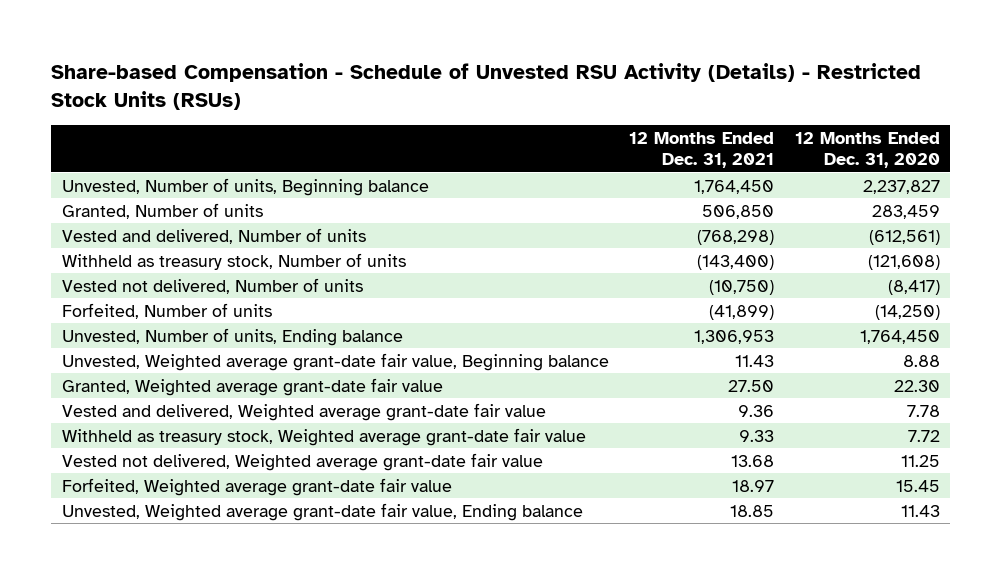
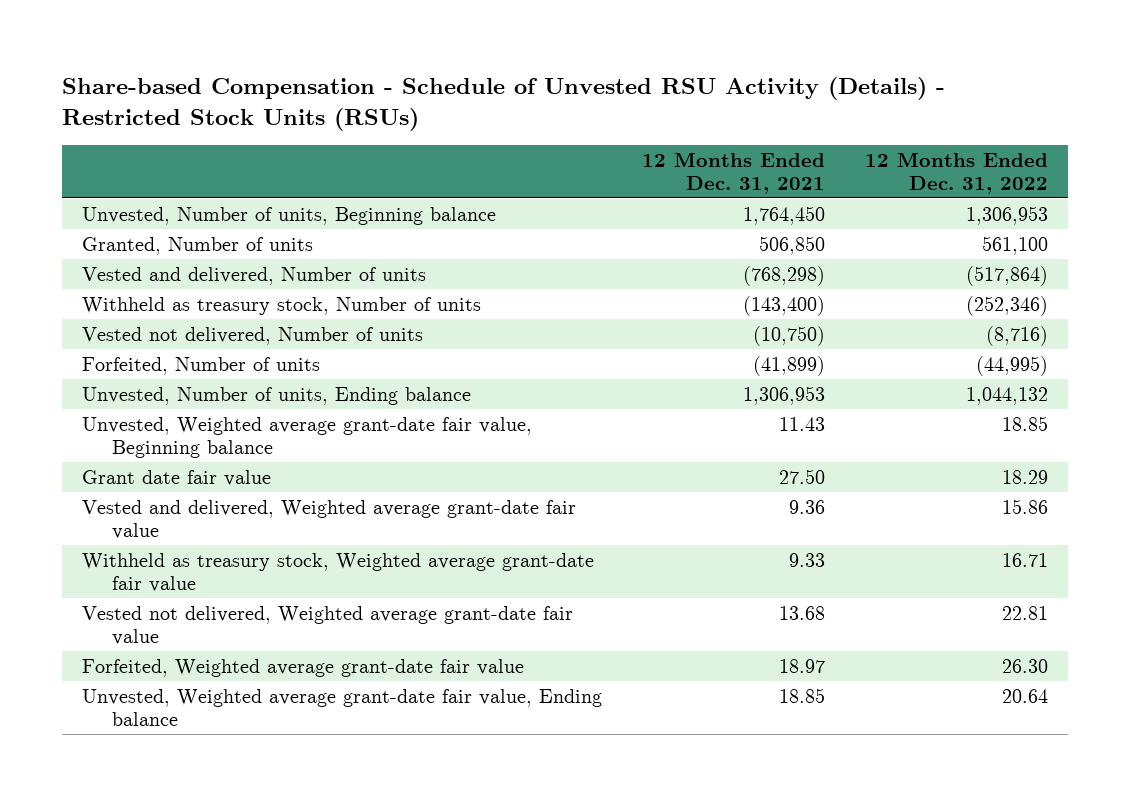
- | 12 Months Ended Dec. 31, 2021 | 12 Months Ended Dec. 31, 2020
+ | 12 Months Ended Dec. 31, 2021 | 12 Months Ended Dec. 31, 2022
- Granted, Weighted average grant-date fair value | 27.50 | 22.30
+ Grant date fair value | 27.50 | 18.29

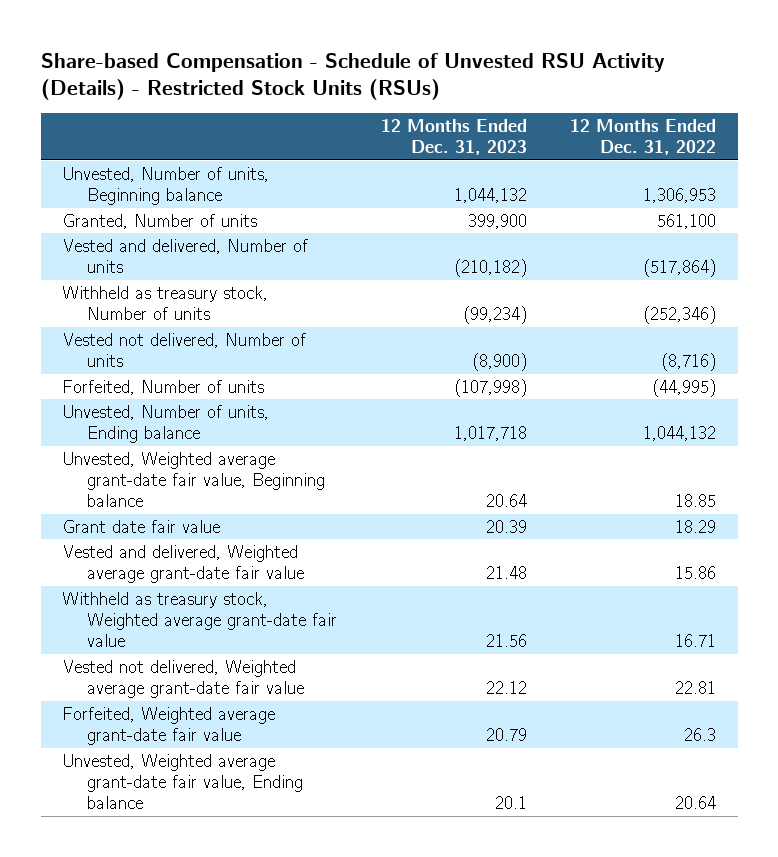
- | 12 Months Ended Dec. 31, 2021 | 12 Months Ended Dec. 31, 2022
+ | 12 Months Ended Dec. 31, 2023 | 12 Months Ended Dec. 31, 2022
- Forfeited, Weighted average grant-date fair value | 18.97 | 26.30
+ Forfeited, Weighted average grant-date fair value | 20.79 | 26.3

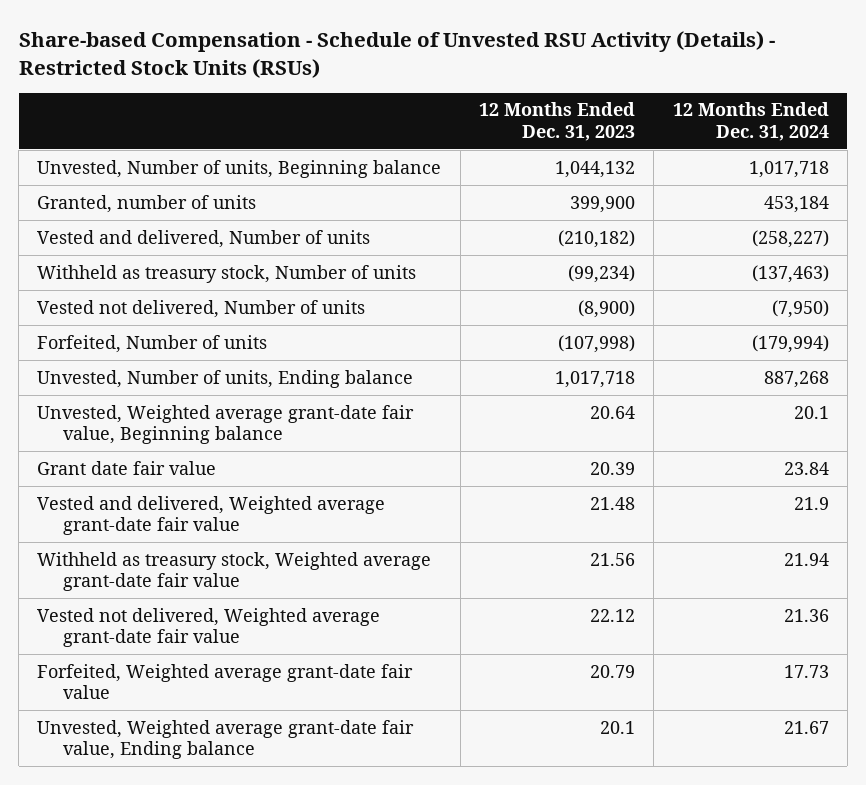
- | 12 Months Ended Dec. 31, 2023 | 12 Months Ended Dec. 31, 2022
+ | 12 Months Ended Dec. 31, 2023 | 12 Months Ended Dec. 31, 2024
- Granted, Number of units | 399,900 | 561,100
+ Granted, number of units | 399,900 | 453,184

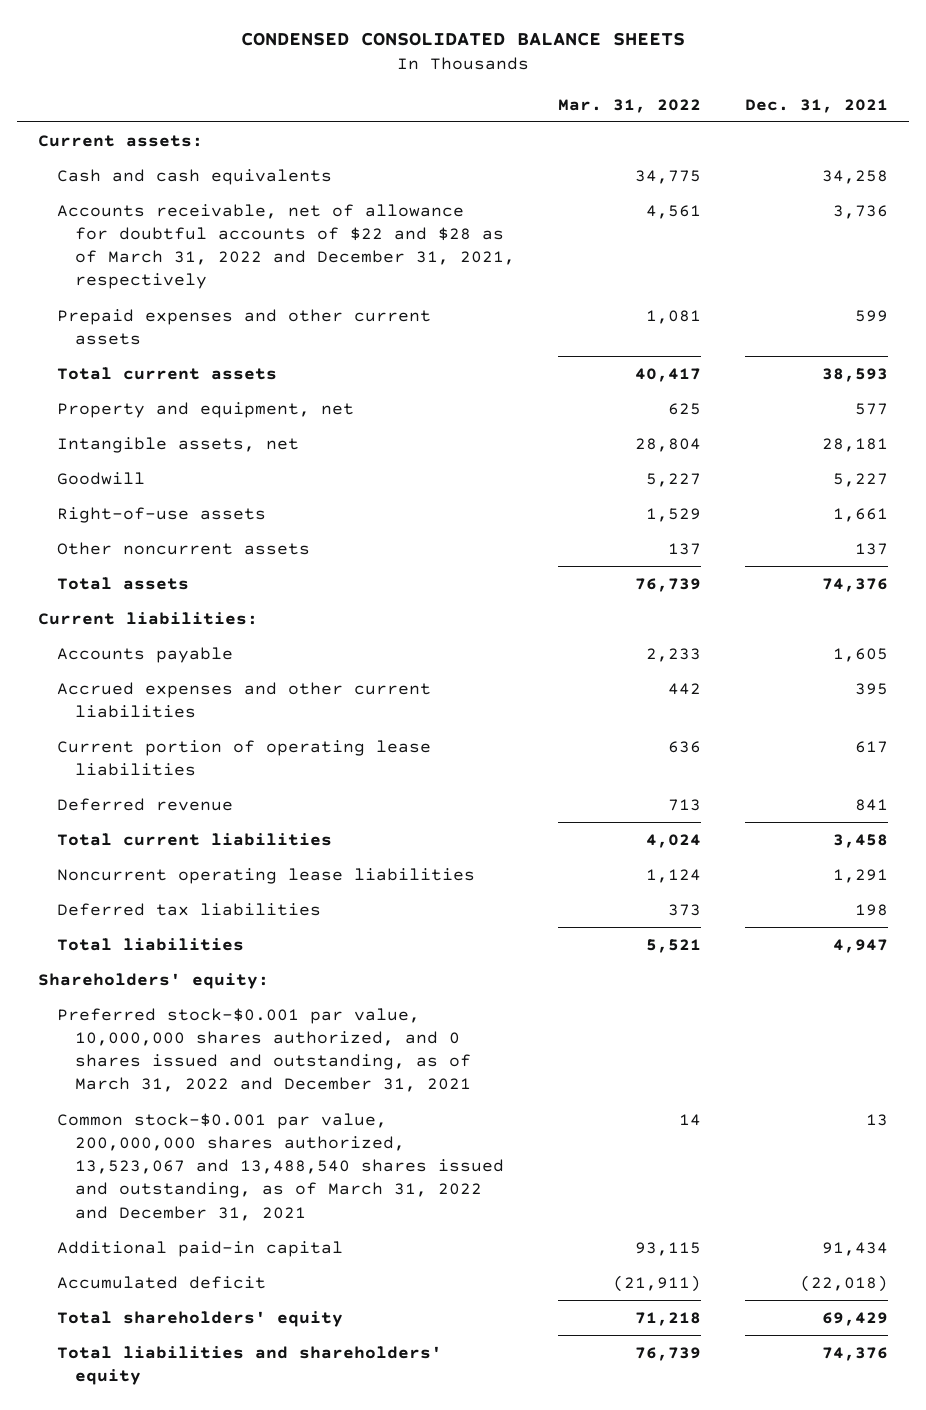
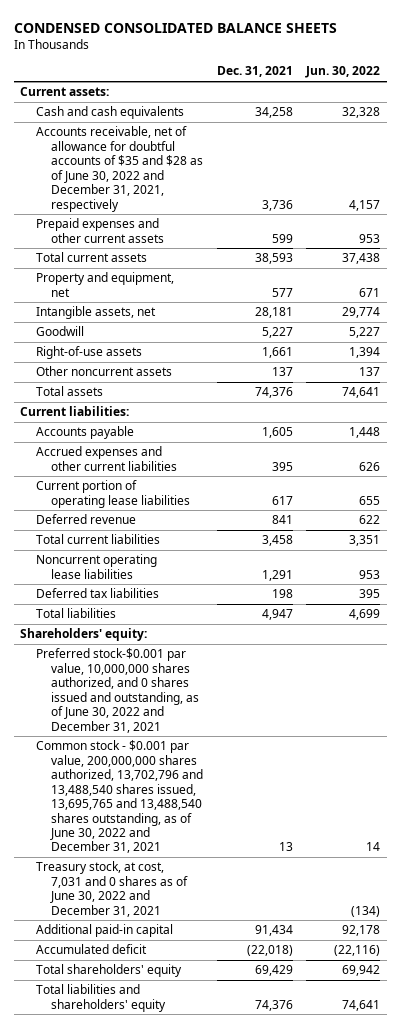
- | Mar. 31, 2022 | Dec. 31, 2021
+ | Dec. 31, 2021 | Jun. 30, 2022
- Accounts receivable, net of allowance for doubtful accounts of $22 and $28 as of March 31, 2022 and December 31, 2021, respectively | 4,561 | 3,736
+ Accounts receivable, net of allowance for doubtful accounts of $35 and $28 as of June 30, 2022 and December 31, 2021, respectively | 3,736 | 4,157
- Preferred stock-$0.001 par value, 10,000,000 shares authorized, and 0 shares issued and outstanding, as of March 31, 2022 and December 31, 2021
- Common stock-$0.001 par value, 200,000,000 shares authorized, 13,523,067 and 13,488,540 shares issued and outstanding, as of March 31, 2022 and December 31, 2021 | 14 | 13
+ Preferred stock-$0.001 par value, 10,000,000 shares authorized, and 0 shares issued and outstanding, as of June 30, 2022 and December 31, 2021
+ Common stock - $0.001 par value, 200,000,000 shares authorized, 13,702,796 and 13,488,540 shares issued, 13,695,765 and 13,488,540 shares outstanding, as of June 30, 2022 and December 31, 2021 | 13 | 14
+ Treasury stock, at cost, 7,031 and 0 shares as of June 30, 2022 and December 31, 2021 | | (134)

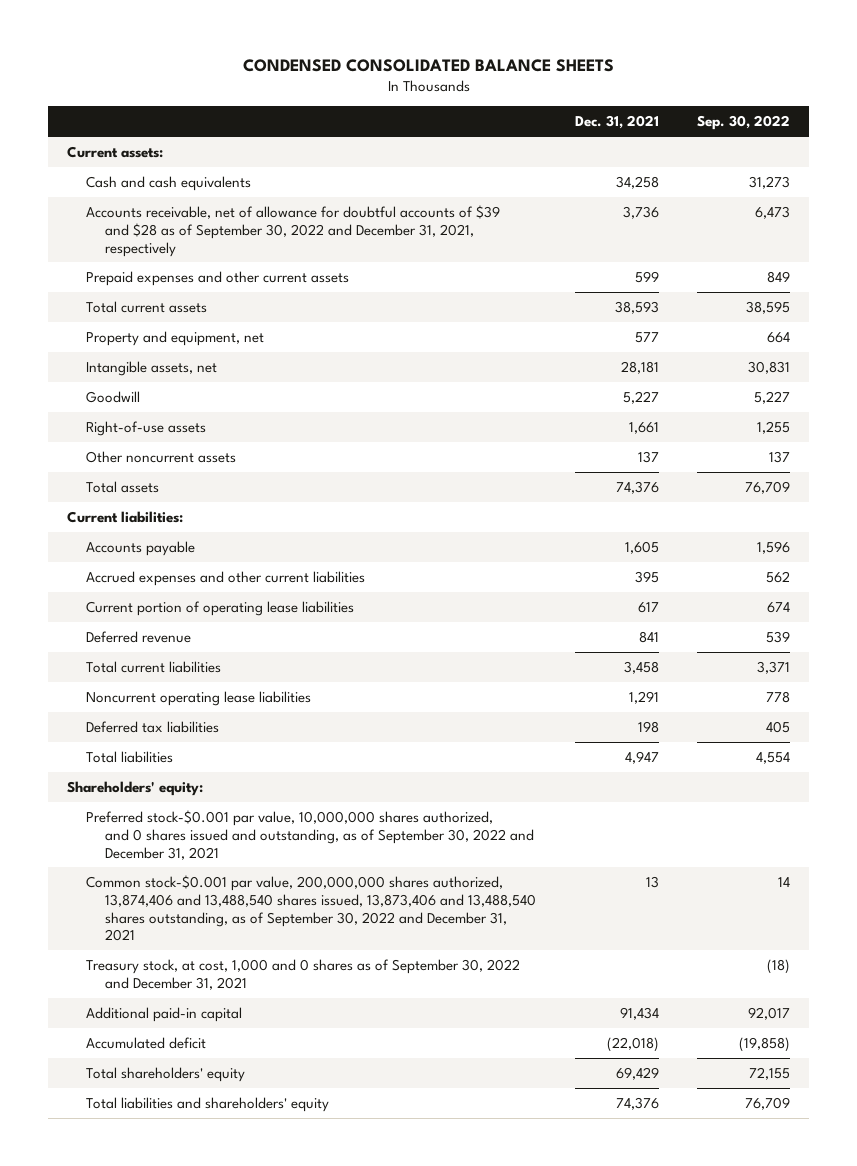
- | Dec. 31, 2021 | Jun. 30, 2022
+ | Dec. 31, 2021 | Sep. 30, 2022
- Accounts receivable, net of allowance for doubtful accounts of $35 and $28 as of June 30, 2022 and December 31, 2021, respectively | 3,736 | 4,157
+ Accounts receivable, net of allowance for doubtful accounts of $39 and $28 as of September 30, 2022 and December 31, 2021, respectively | 3,736 | 6,473
- Preferred stock-$0.001 par value, 10,000,000 shares authorized, and 0 shares issued and outstanding, as of June 30, 2022 and December 31, 2021
- Common stock - $0.001 par value, 200,000,000 shares authorized, 13,702,796 and 13,488,540 shares issued, 13,695,765 and 13,488,540 shares outstanding, as of June 30, 2022 and December 31, 2021 | 13 | 14
- Treasury stock, at cost, 7,031 and 0 shares as of June 30, 2022 and December 31, 2021 | | (134)
+ Preferred stock-$0.001 par value, 10,000,000 shares authorized, and 0 shares issued and outstanding, as of September 30, 2022 and December 31, 2021
+ Common stock-$0.001 par value, 200,000,000 shares authorized, 13,874,406 and 13,488,540 shares issued, 13,873,406 and 13,488,540 shares outstanding, as of September 30, 2022 and December 31, 2021 | 13 | 14
+ Treasury stock, at cost, 1,000 and 0 shares as of September 30, 2022 and December 31, 2021 | | (18)

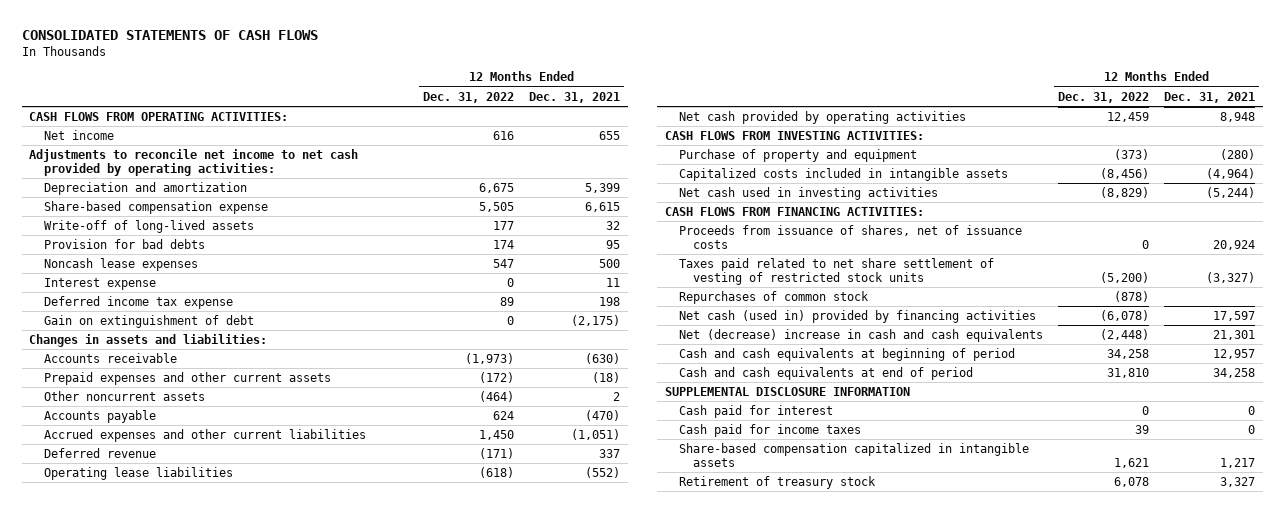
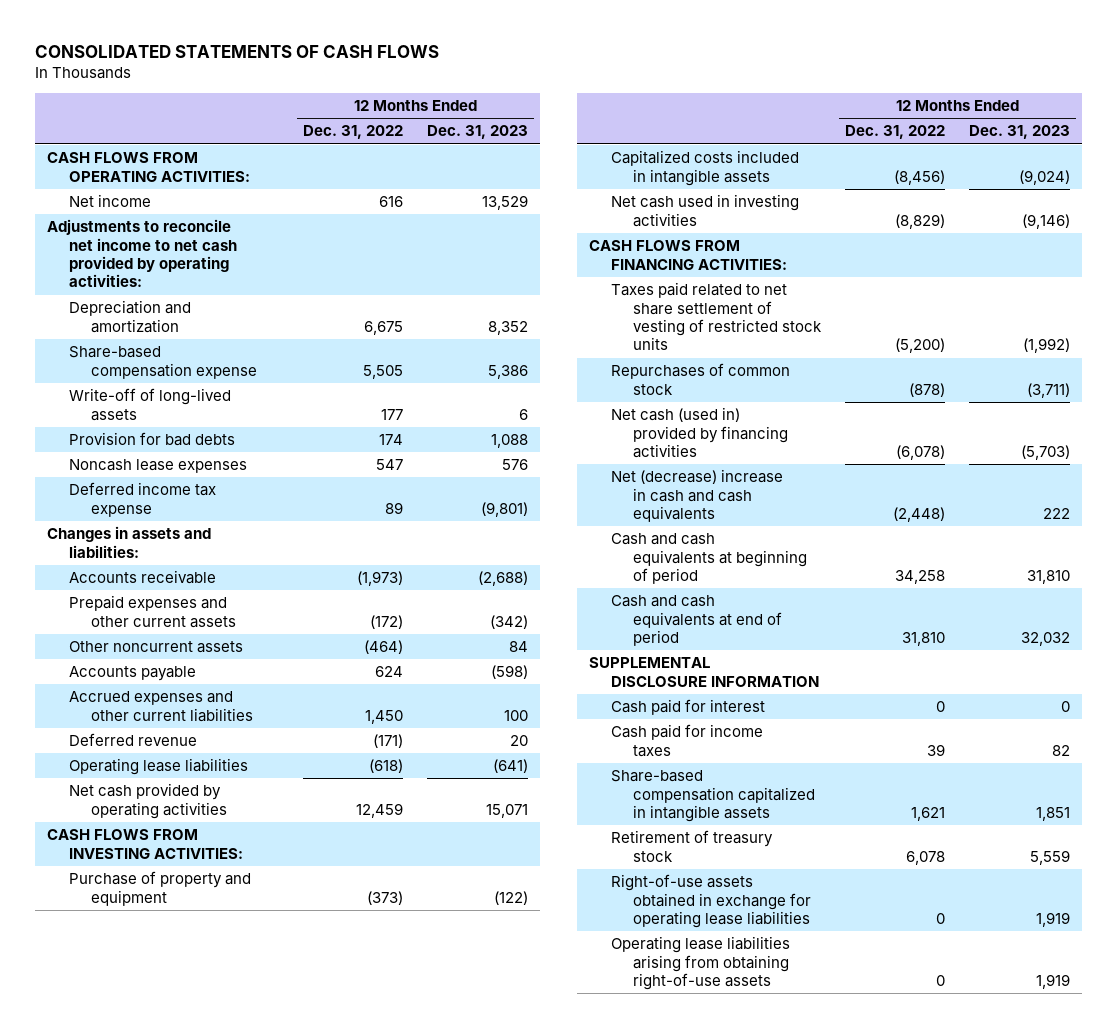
- | 12 Months Ended Dec. 31, 2022 | 12 Months Ended Dec. 31, 2021
+ | 12 Months Ended Dec. 31, 2022 | 12 Months Ended Dec. 31, 2023
- Interest expense | 0 | 11
- Gain on extinguishment of debt | 0 | (2,175)
- Proceeds from issuance of shares, net of issuance costs | 0 | 20,924
+ Right-of-use assets obtained in exchange for operating lease liabilities | 0 | 1,919
+ Operating lease liabilities arising from obtaining right-of-use assets | 0 | 1,919

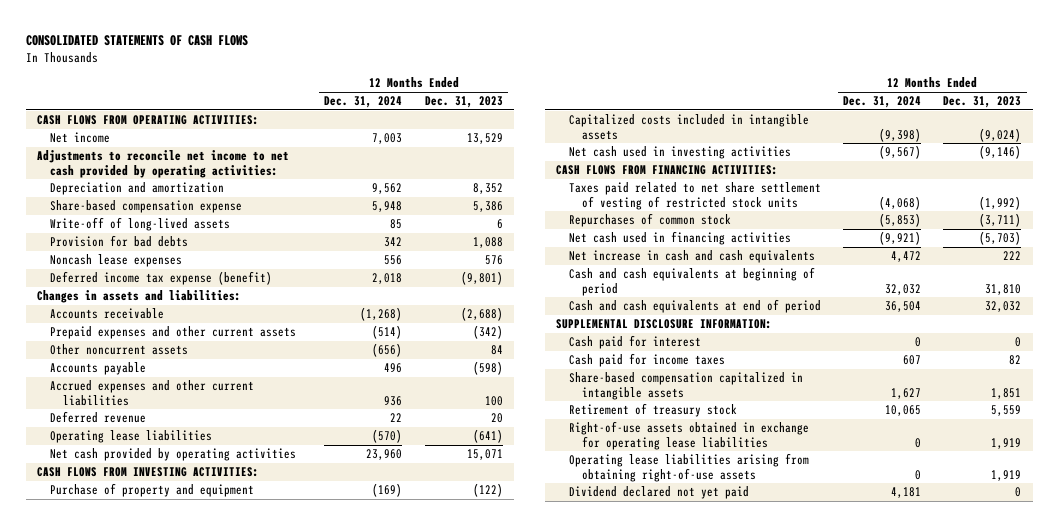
- | 12 Months Ended Dec. 31, 2022 | 12 Months Ended Dec. 31, 2023
+ | 12 Months Ended Dec. 31, 2024 | 12 Months Ended Dec. 31, 2023
- Deferred income tax expense | 89 | (9,801)
+ Deferred income tax expense (benefit) | 2,018 | (9,801)
- Net cash (used in) provided by financing activities | (6,078) | (5,703)
- Net (decrease) increase in cash and cash equivalents | (2,448) | 222
+ Net cash used in financing activities | (9,921) | (5,703)
+ Net increase in cash and cash equivalents | 4,472 | 222
- SUPPLEMENTAL DISCLOSURE INFORMATION
+ SUPPLEMENTAL DISCLOSURE INFORMATION:
+ Dividend declared not yet paid | 4,181 | 0

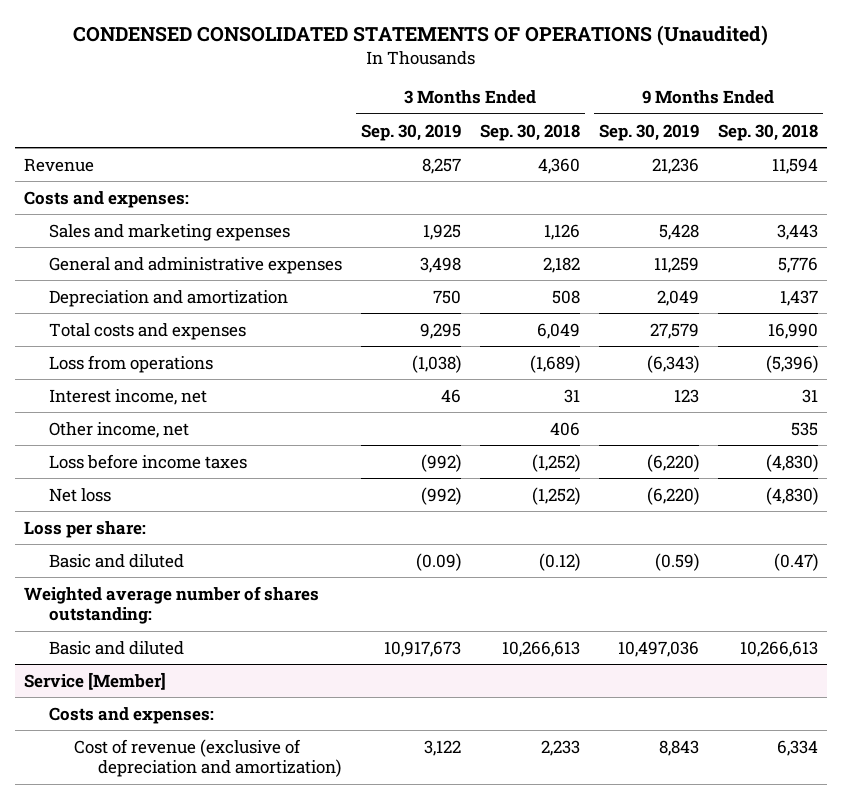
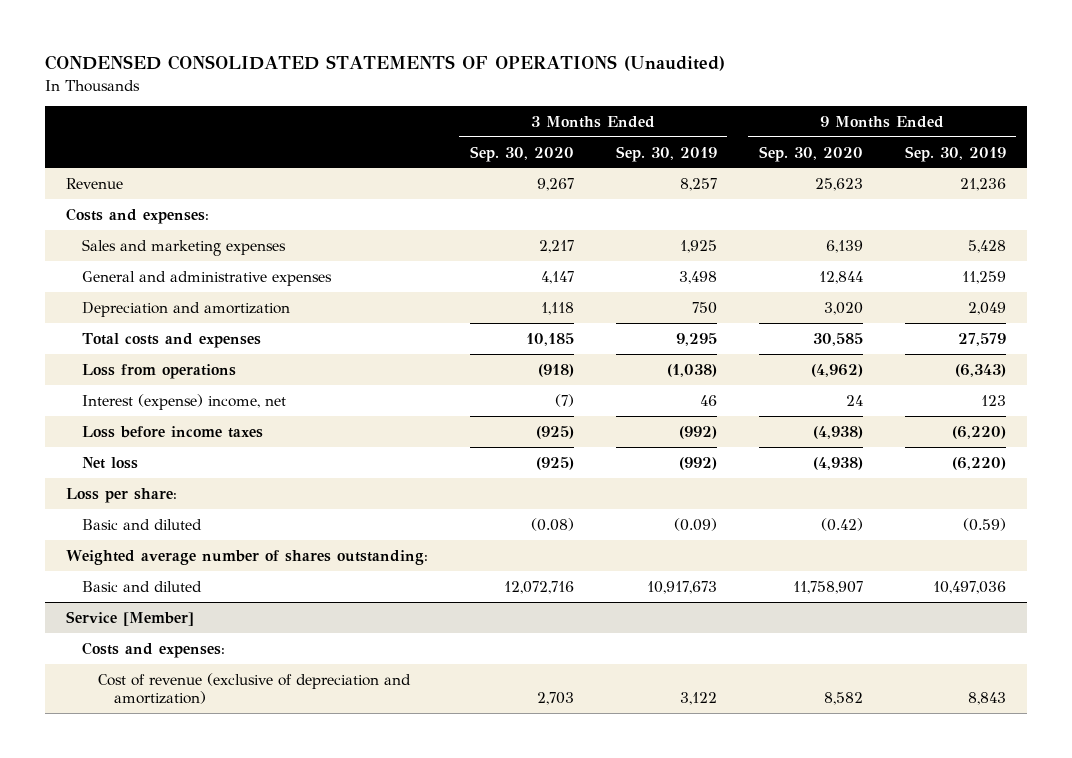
- | 3 Months Ended Sep. 30, 2019 | 3 Months Ended Sep. 30, 2018 | 9 Months Ended Sep. 30, 2019 | 9 Months Ended Sep. 30, 2018
+ | 3 Months Ended Sep. 30, 2020 | 3 Months Ended Sep. 30, 2019 | 9 Months Ended Sep. 30, 2020 | 9 Months Ended Sep. 30, 2019
- Interest income, net | 46 | 31 | 123 | 31
- Other income, net | | 406 | | 535
+ Interest (expense) income, net | (7) | 46 | 24 | 123

